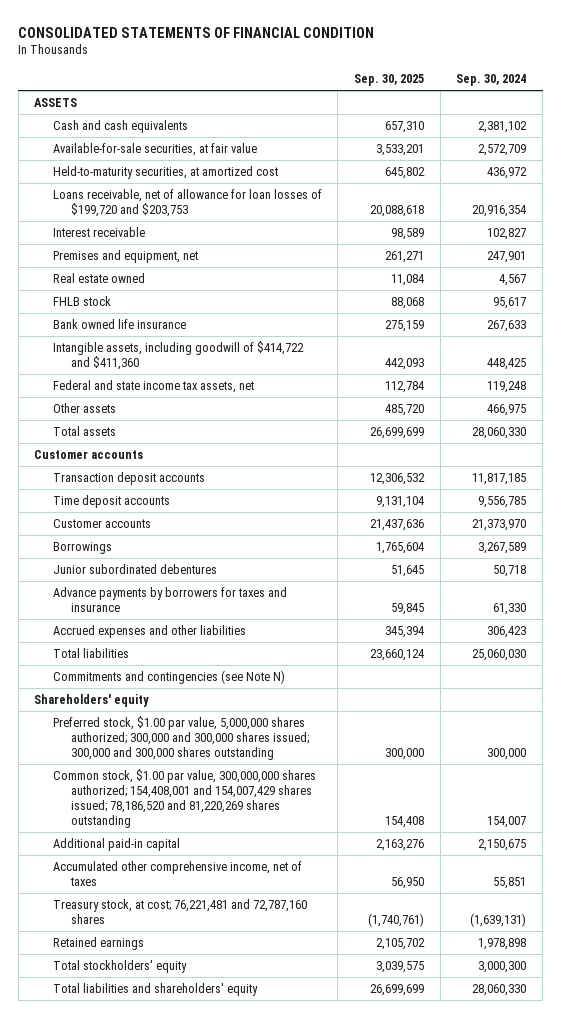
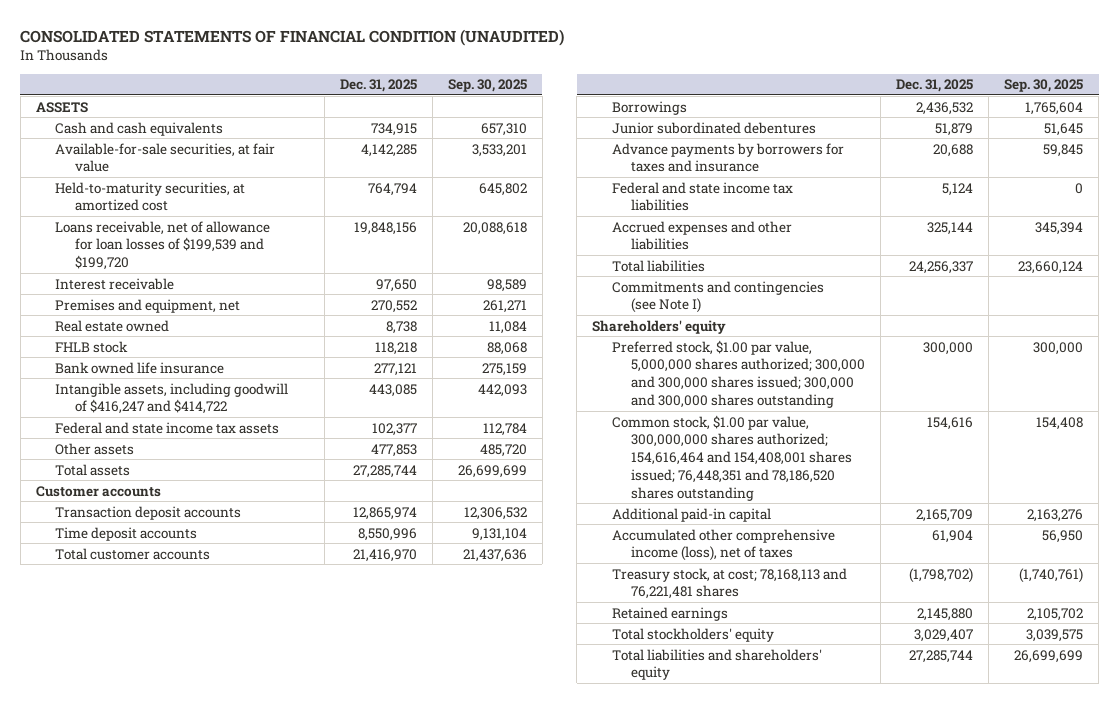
- CONSOLIDATED STATEMENTS OF FINANCIAL CONDITION
+ CONSOLIDATED STATEMENTS OF FINANCIAL CONDITION (UNAUDITED)
- | Sep. 30, 2025 | Sep. 30, 2024
+ | Dec. 31, 2025 | Sep. 30, 2025
- Loans receivable, net of allowance for loan losses of $199,720 and $203,753 | 20,088,618 | 20,916,354
+ Loans receivable, net of allowance for loan losses of $199,539 and $199,720 | 19,848,156 | 20,088,618
- Intangible assets, including goodwill of $414,722 and $411,360 | 442,093 | 448,425
- Federal and state income tax assets, net | 112,784 | 119,248
+ Intangible assets, including goodwill of $416,247 and $414,722 | 443,085 | 442,093
+ Federal and state income tax assets | 102,377 | 112,784
- Customer accounts | 21,437,636 | 21,373,970
+ Total customer accounts | 21,416,970 | 21,437,636
+ Federal and state income tax liabilities | 5,124 | 0
- Commitments and contingencies (see Note N)
+ Commitments and contingencies (see Note I)
- Common stock, $1.00 par value, 300,000,000 shares authorized; 154,408,001 and 154,007,429 shares issued; 78,186,520 and 81,220,269 shares outstanding | 154,408 | 154,007
+ Common stock, $1.00 par value, 300,000,000 shares authorized; 154,616,464 and 154,408,001 shares issued; 76,448,351 and 78,186,520 shares outstanding | 154,616 | 154,408
- Accumulated other comprehensive income, net of taxes | 56,950 | 55,851
- Treasury stock, at cost; 76,221,481 and 72,787,160 shares | (1,740,761) | (1,639,131)
+ Accumulated other comprehensive income (loss), net of taxes | 61,904 | 56,950
+ Treasury stock, at cost; 78,168,113 and 76,221,481 shares | (1,798,702) | (1,740,761)

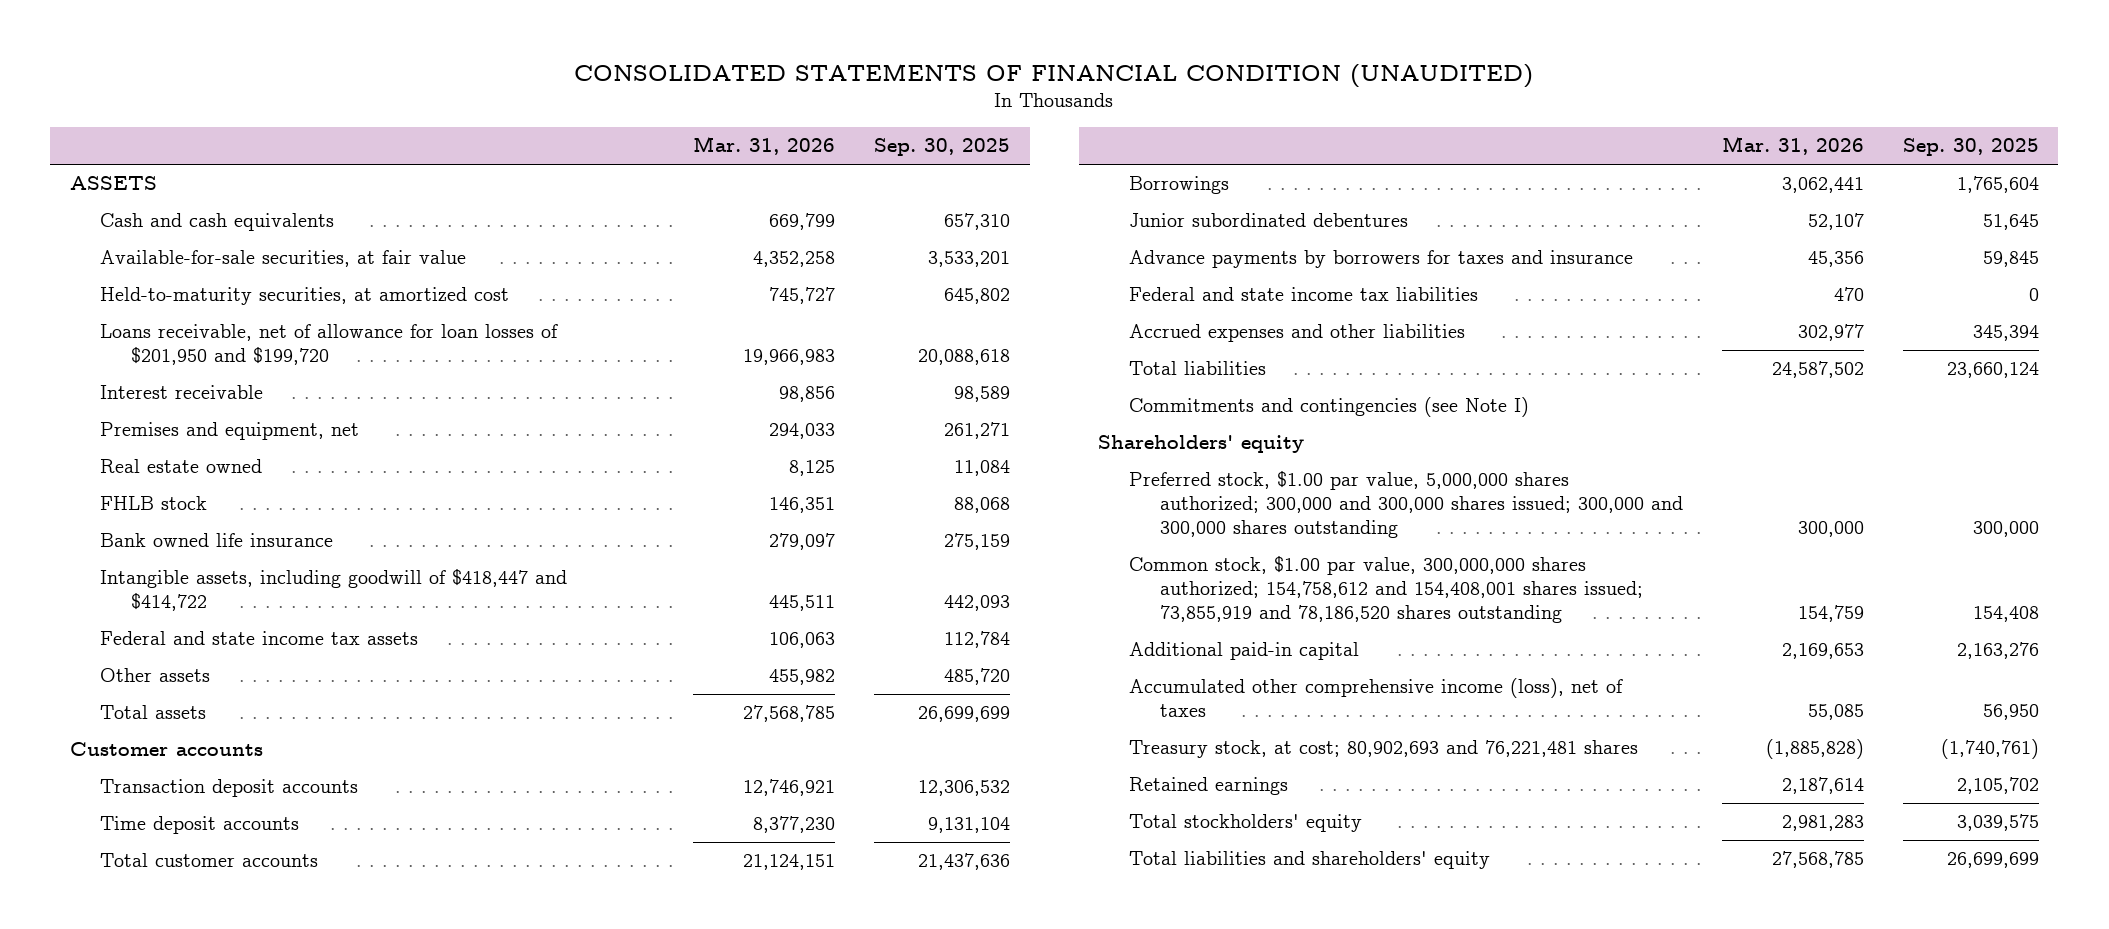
- | Dec. 31, 2025 | Sep. 30, 2025
+ | Mar. 31, 2026 | Sep. 30, 2025
- Loans receivable, net of allowance for loan losses of $199,539 and $199,720 | 19,848,156 | 20,088,618
+ Loans receivable, net of allowance for loan losses of $201,950 and $199,720 | 19,966,983 | 20,088,618
- Intangible assets, including goodwill of $416,247 and $414,722 | 443,085 | 442,093
+ Intangible assets, including goodwill of $418,447 and $414,722 | 445,511 | 442,093
- Common stock, $1.00 par value, 300,000,000 shares authorized; 154,616,464 and 154,408,001 shares issued; 76,448,351 and 78,186,520 shares outstanding | 154,616 | 154,408
+ Common stock, $1.00 par value, 300,000,000 shares authorized; 154,758,612 and 154,408,001 shares issued; 73,855,919 and 78,186,520 shares outstanding | 154,759 | 154,408
- Treasury stock, at cost; 78,168,113 and 76,221,481 shares | (1,798,702) | (1,740,761)
+ Treasury stock, at cost; 80,902,693 and 76,221,481 shares | (1,885,828) | (1,740,761)

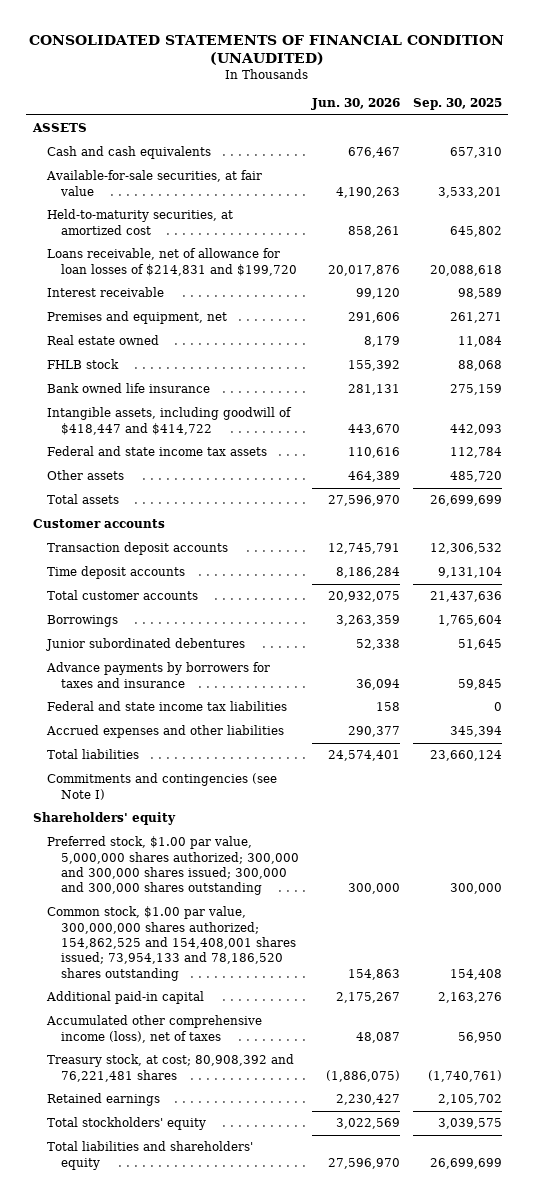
- | Mar. 31, 2026 | Sep. 30, 2025
+ | Jun. 30, 2026 | Sep. 30, 2025
- Loans receivable, net of allowance for loan losses of $201,950 and $199,720 | 19,966,983 | 20,088,618
+ Loans receivable, net of allowance for loan losses of $214,831 and $199,720 | 20,017,876 | 20,088,618
- Common stock, $1.00 par value, 300,000,000 shares authorized; 154,758,612 and 154,408,001 shares issued; 73,855,919 and 78,186,520 shares outstanding | 154,759 | 154,408
+ Common stock, $1.00 par value, 300,000,000 shares authorized; 154,862,525 and 154,408,001 shares issued; 73,954,133 and 78,186,520 shares outstanding | 154,863 | 154,408
- Treasury stock, at cost; 80,902,693 and 76,221,481 shares | (1,885,828) | (1,740,761)
+ Treasury stock, at cost; 80,908,392 and 76,221,481 shares | (1,886,075) | (1,740,761)

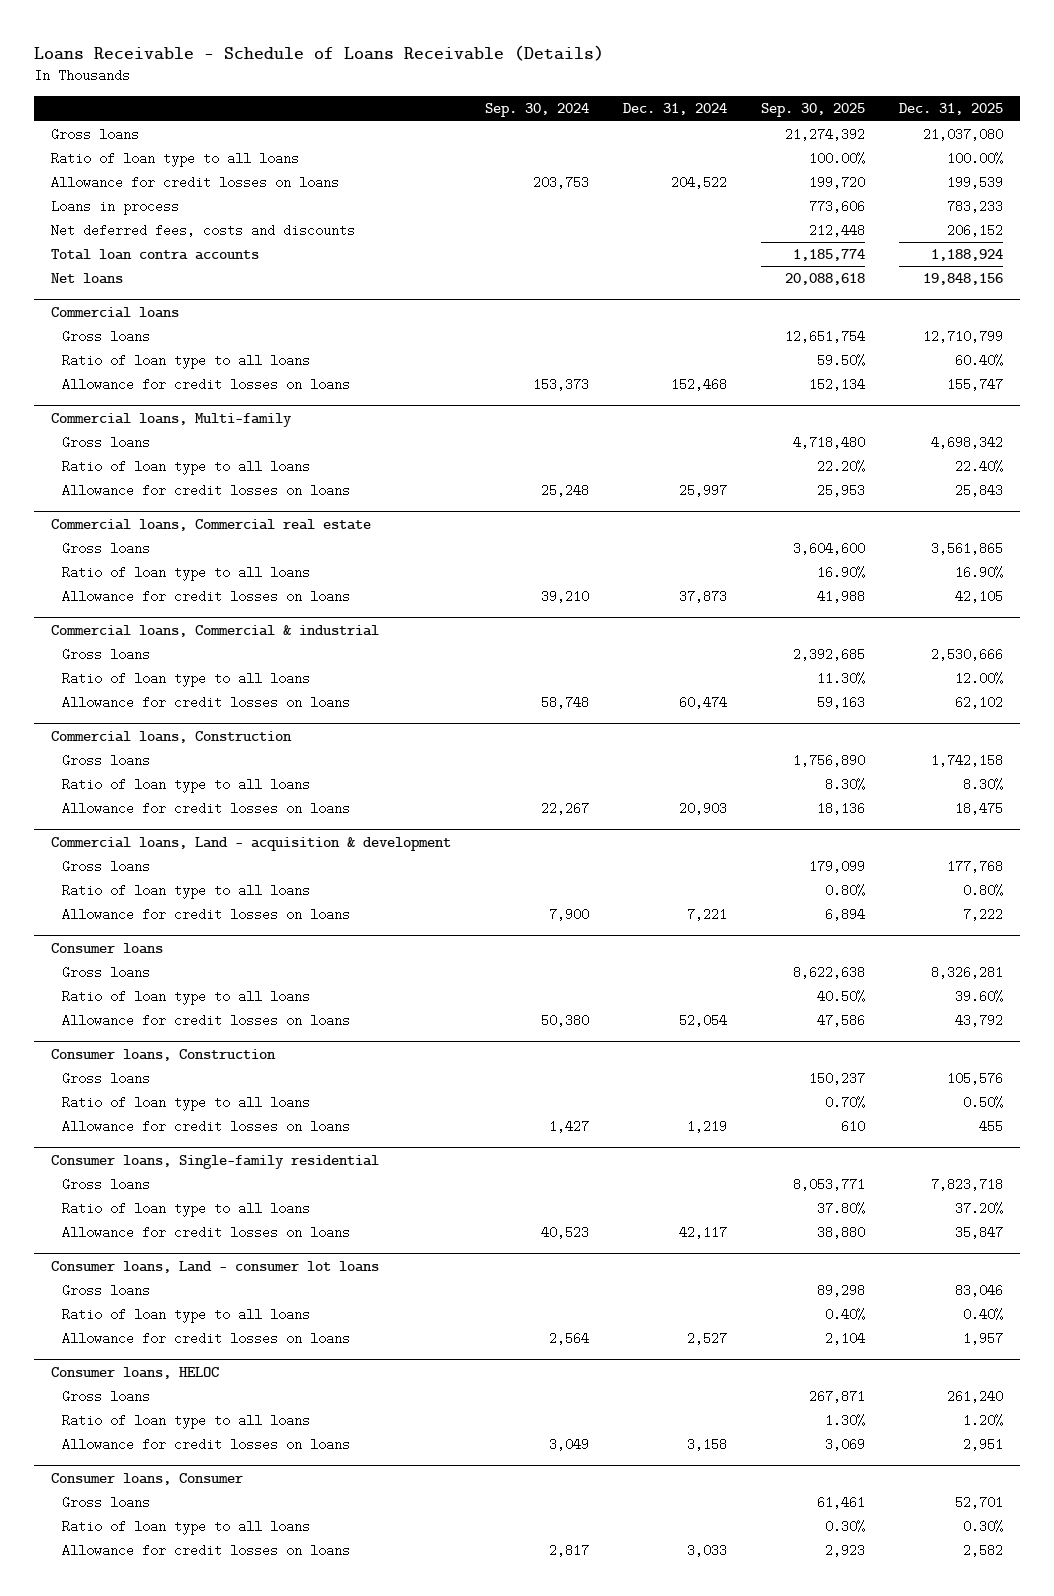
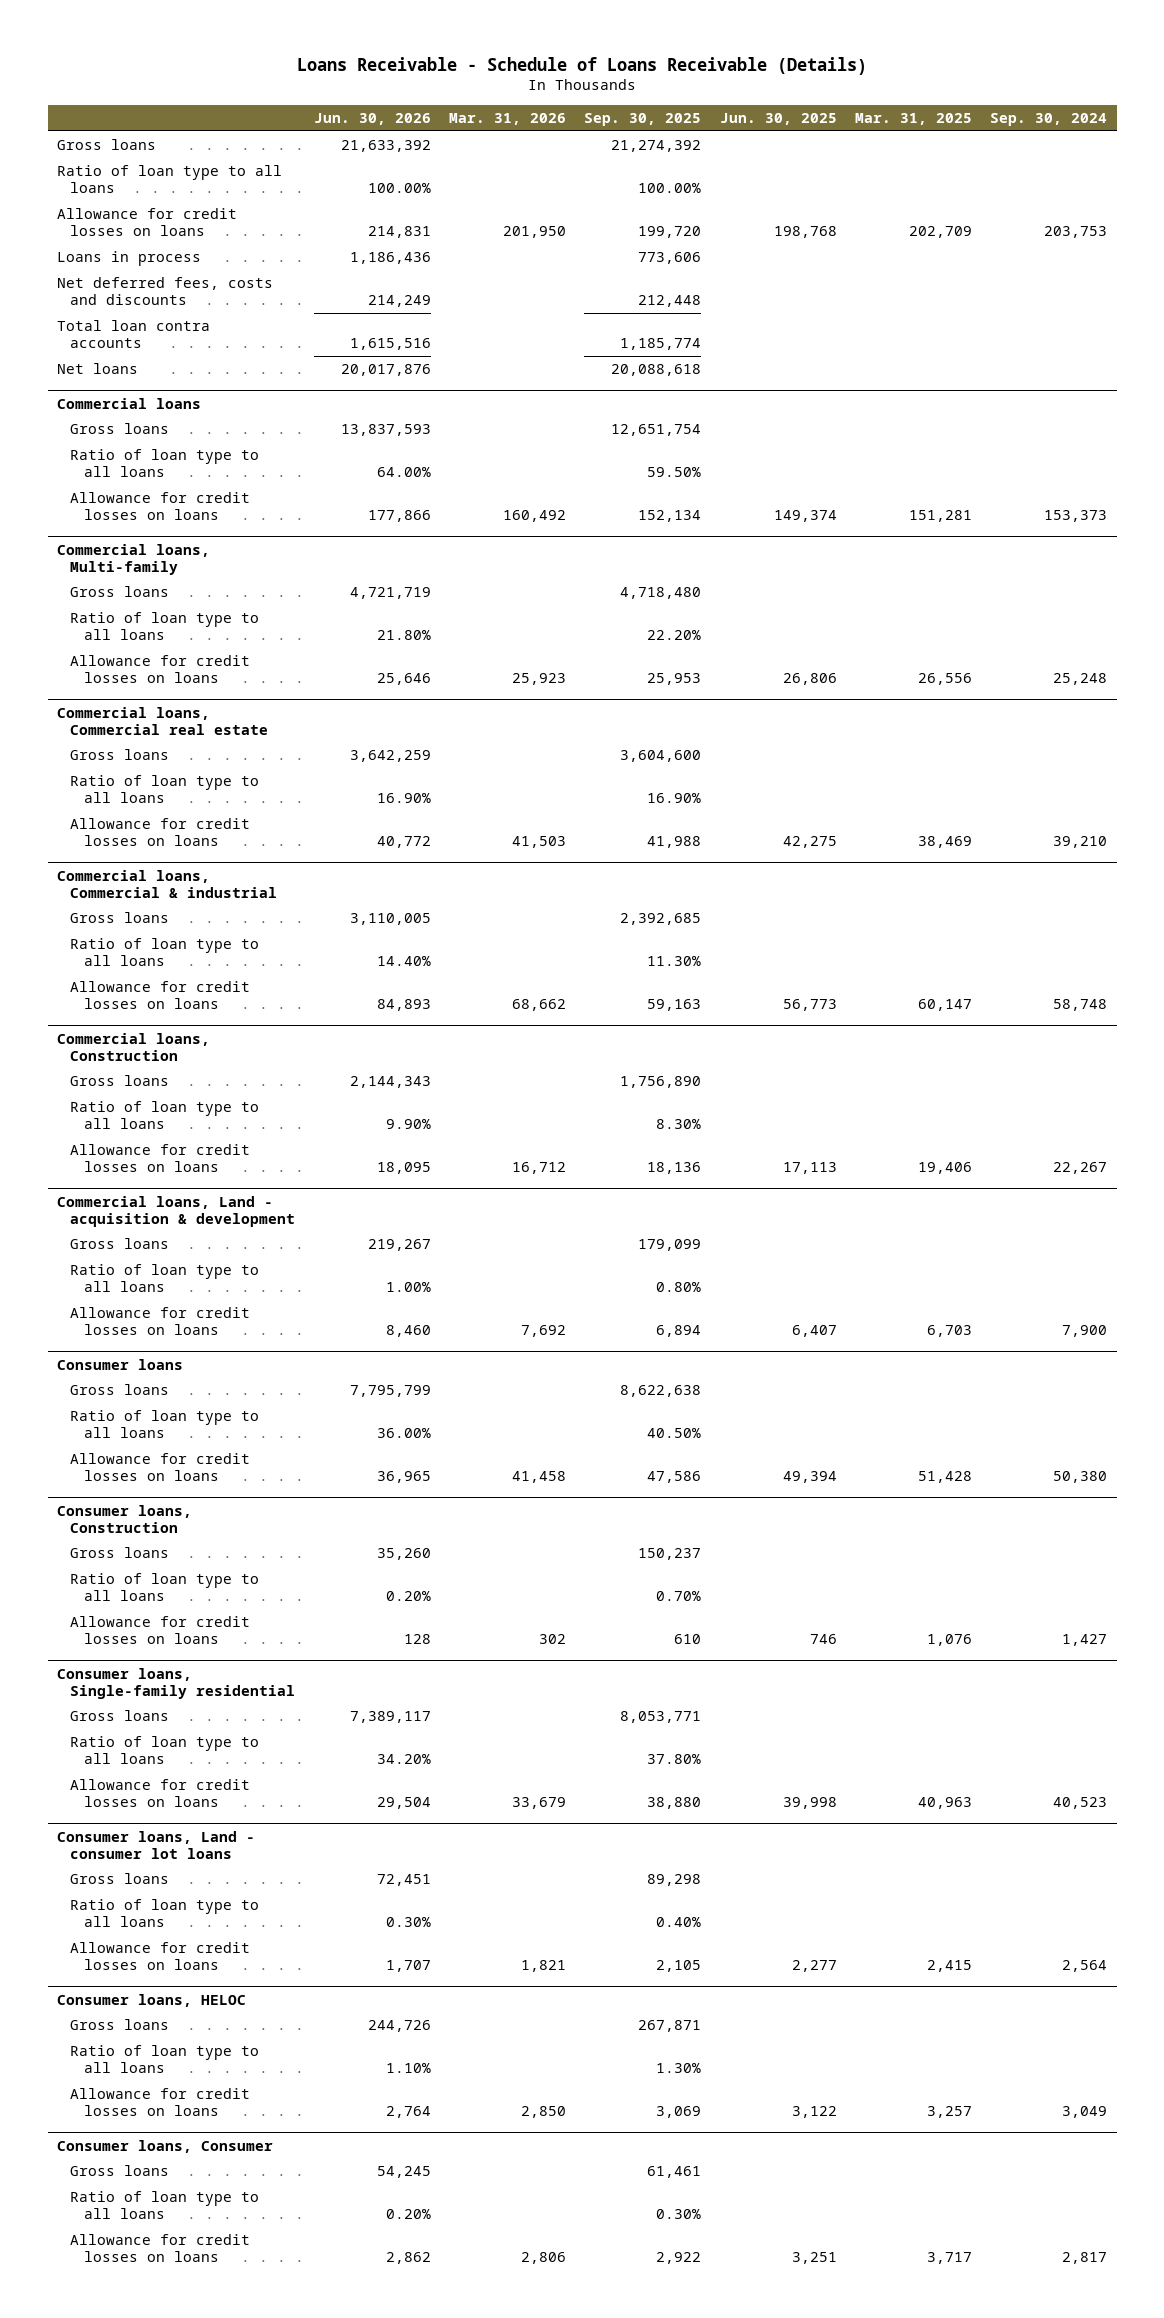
- | Sep. 30, 2024 | Dec. 31, 2024 | Sep. 30, 2025 | Dec. 31, 2025
+ | Jun. 30, 2026 | Mar. 31, 2026 | Sep. 30, 2025 | Jun. 30, 2025 | Mar. 31, 2025 | Sep. 30, 2024
@ Consumer loans, Land - consumer lot loans
- Allowance for credit losses on loans | 2,564 | 2,527 | 2,104 | 1,957
+ Allowance for credit losses on loans | 1,707 | 1,821 | 2,105 | 2,277 | 2,415 | 2,564
@ Consumer loans, Consumer
- Allowance for credit losses on loans | 2,817 | 3,033 | 2,923 | 2,582
+ Allowance for credit losses on loans | 2,862 | 2,806 | 2,922 | 3,251 | 3,717 | 2,817

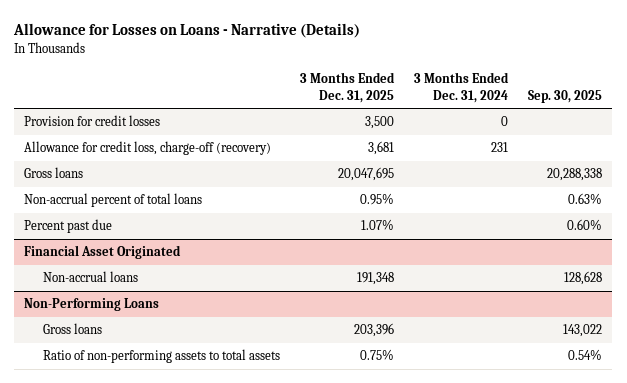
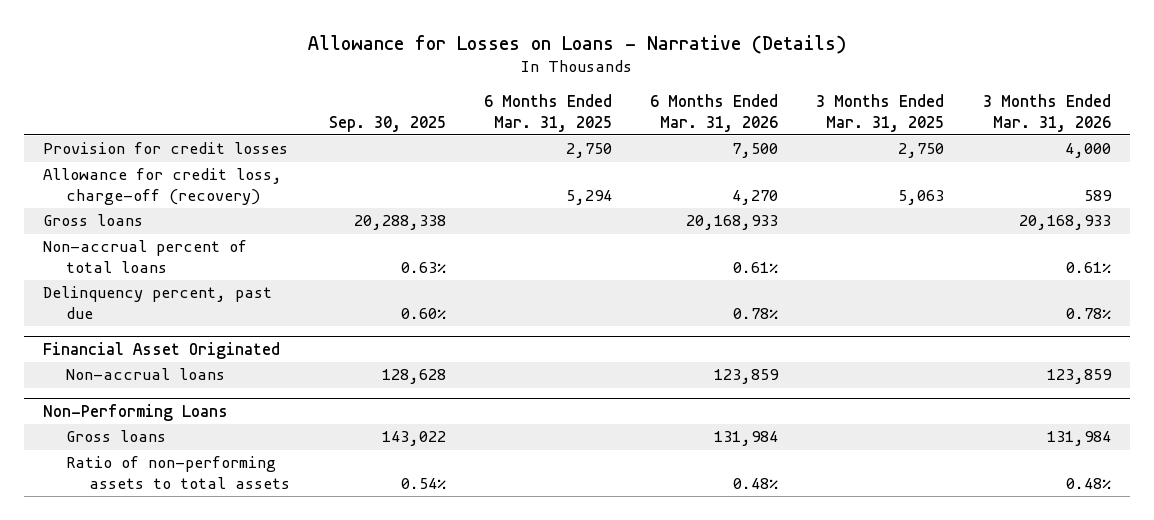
- | 3 Months Ended Dec. 31, 2025 | 3 Months Ended Dec. 31, 2024 | Sep. 30, 2025
+ | Sep. 30, 2025 | 6 Months Ended Mar. 31, 2025 | 6 Months Ended Mar. 31, 2026 | 3 Months Ended Mar. 31, 2025 | 3 Months Ended Mar. 31, 2026
- Percent past due | 1.07% | | 0.60%
+ Delinquency percent, past due | 0.60% | | 0.78% | | 0.78%

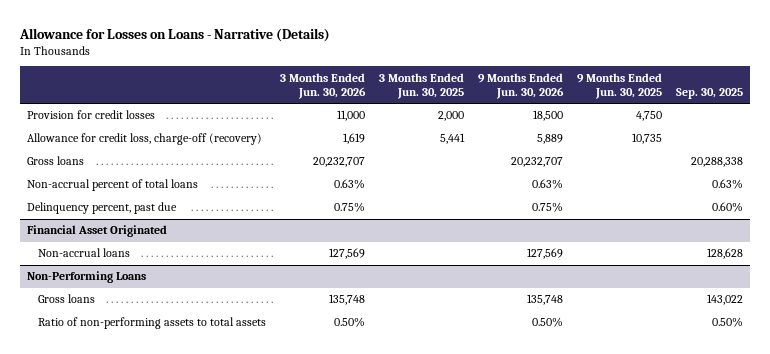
- | Sep. 30, 2025 | 6 Months Ended Mar. 31, 2025 | 6 Months Ended Mar. 31, 2026 | 3 Months Ended Mar. 31, 2025 | 3 Months Ended Mar. 31, 2026
+ | 3 Months Ended Jun. 30, 2026 | 3 Months Ended Jun. 30, 2025 | 9 Months Ended Jun. 30, 2026 | 9 Months Ended Jun. 30, 2025 | Sep. 30, 2025
@ Non-Performing Loans
- Ratio of non-performing assets to total assets | 0.54% | | 0.48% | | 0.48%
+ Ratio of non-performing assets to total assets | 0.50% | | 0.50% | | 0.50%

